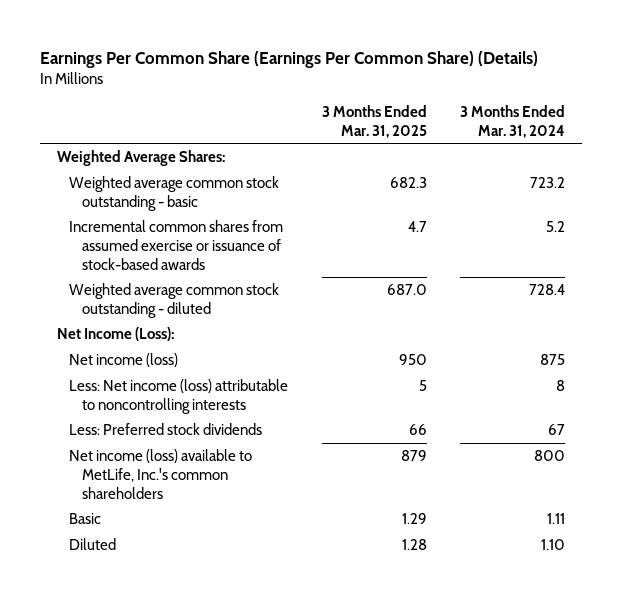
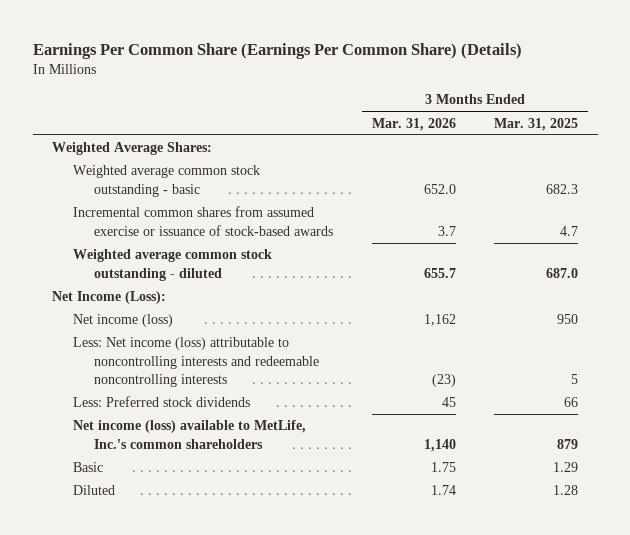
- | 3 Months Ended Mar. 31, 2025 | 3 Months Ended Mar. 31, 2024
+ | 3 Months Ended Mar. 31, 2026 | 3 Months Ended Mar. 31, 2025
- Less: Net income (loss) attributable to noncontrolling interests | 5 | 8
+ Less: Net income (loss) attributable to noncontrolling interests and redeemable noncontrolling interests | (23) | 5

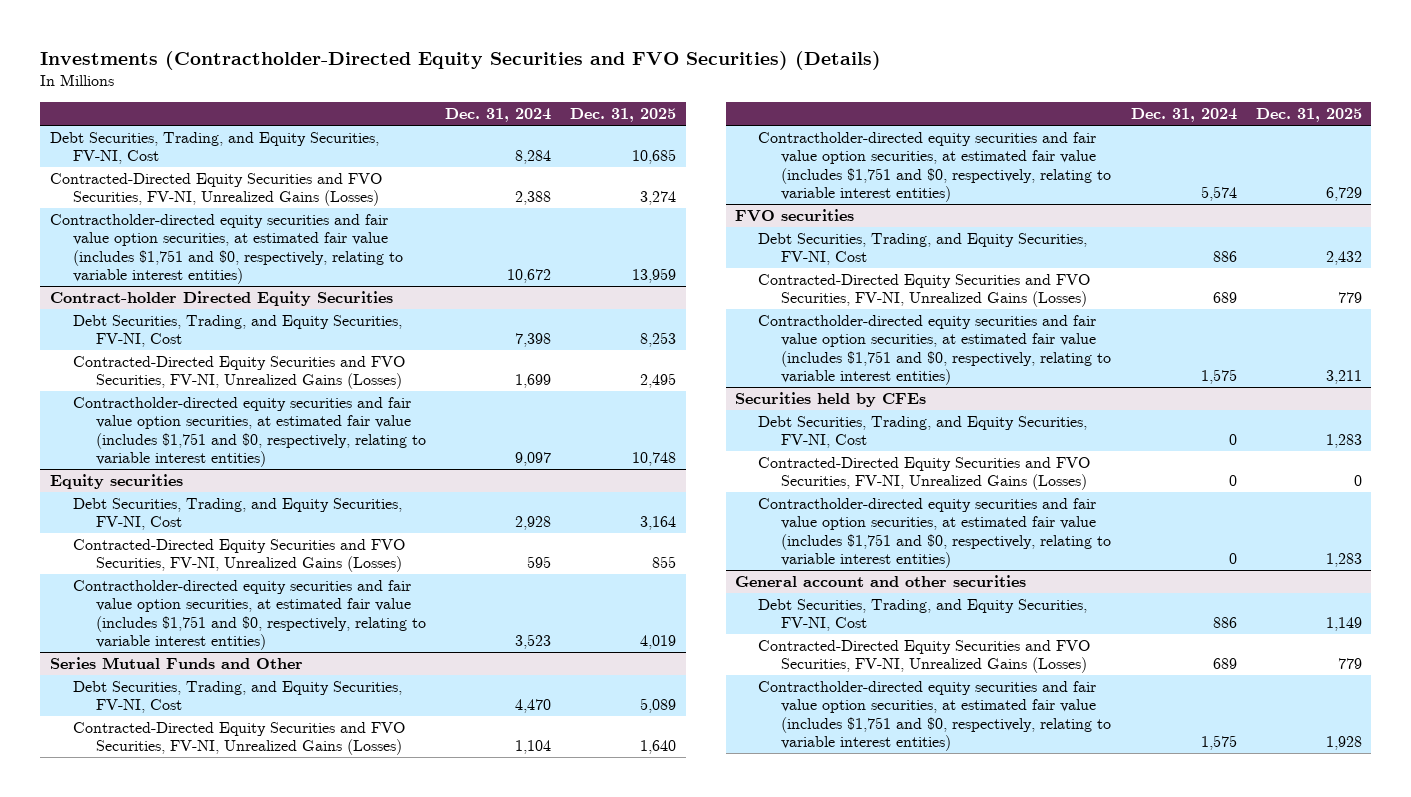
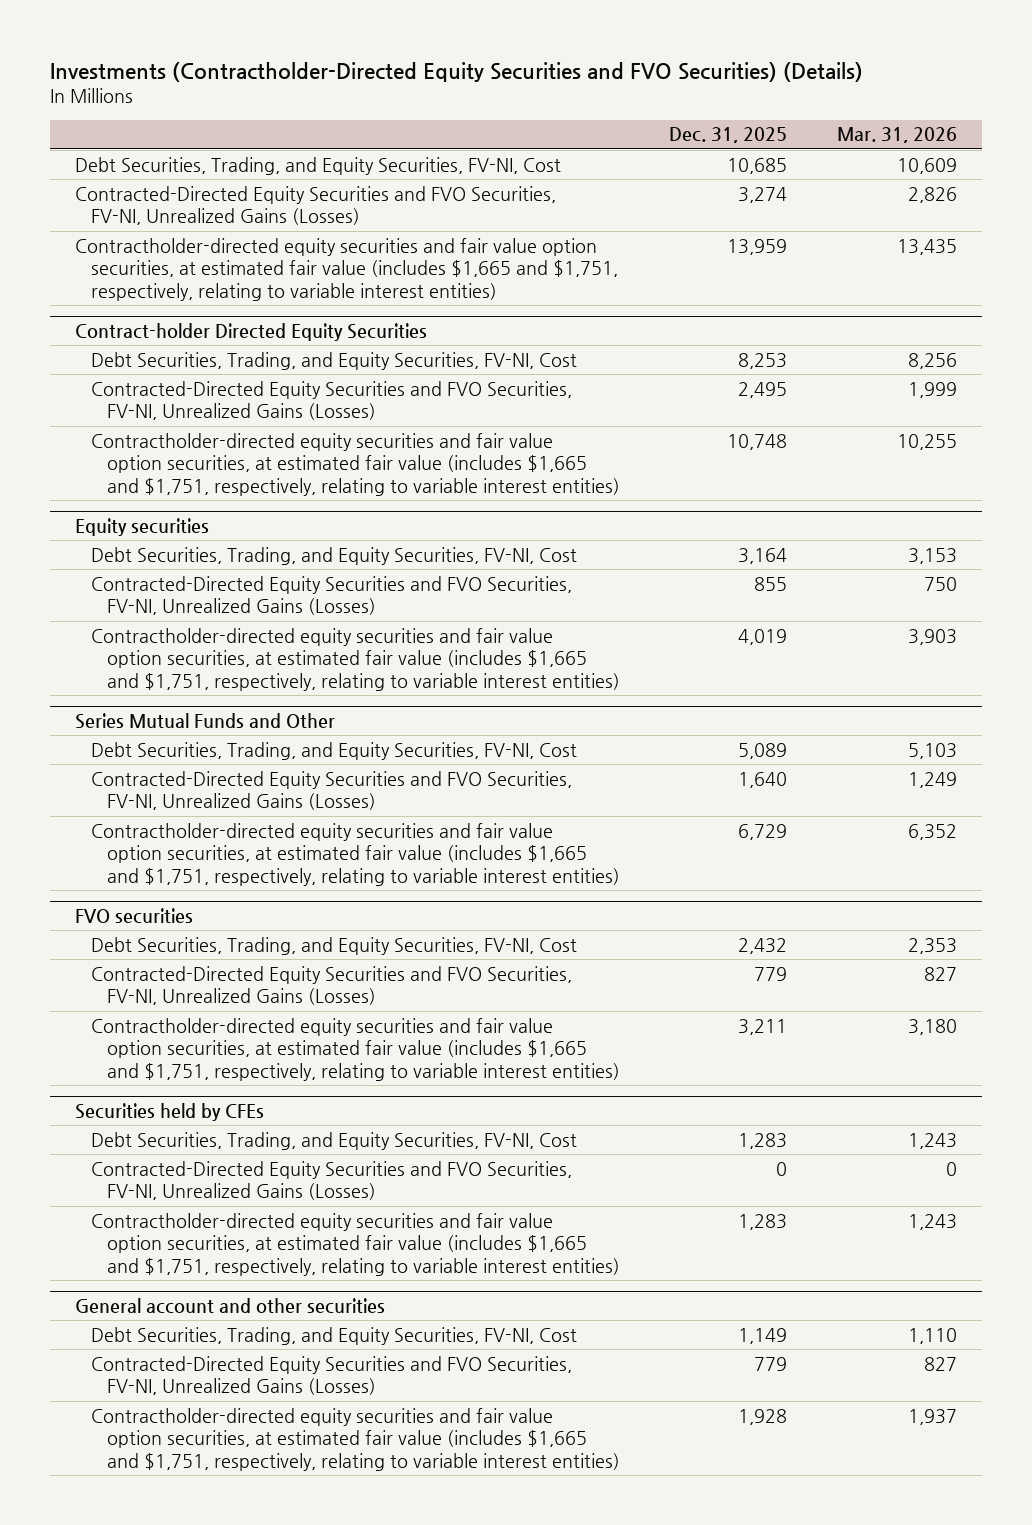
- | Dec. 31, 2024 | Dec. 31, 2025
+ | Dec. 31, 2025 | Mar. 31, 2026
- Contractholder-directed equity securities and fair value option securities, at estimated fair value (includes $1,751 and $0, respectively, relating to variable interest entities) | 10,672 | 13,959
+ Contractholder-directed equity securities and fair value option securities, at estimated fair value (includes $1,665 and $1,751, respectively, relating to variable interest entities) | 13,959 | 13,435
@ Contract-holder Directed Equity Securities
- Contractholder-directed equity securities and fair value option securities, at estimated fair value (includes $1,751 and $0, respectively, relating to variable interest entities) | 9,097 | 10,748
+ Contractholder-directed equity securities and fair value option securities, at estimated fair value (includes $1,665 and $1,751, respectively, relating to variable interest entities) | 10,748 | 10,255
@ Equity securities
- Contractholder-directed equity securities and fair value option securities, at estimated fair value (includes $1,751 and $0, respectively, relating to variable interest entities) | 3,523 | 4,019
+ Contractholder-directed equity securities and fair value option securities, at estimated fair value (includes $1,665 and $1,751, respectively, relating to variable interest entities) | 4,019 | 3,903
@ Series Mutual Funds and Other
- Contractholder-directed equity securities and fair value option securities, at estimated fair value (includes $1,751 and $0, respectively, relating to variable interest entities) | 5,574 | 6,729
+ Contractholder-directed equity securities and fair value option securities, at estimated fair value (includes $1,665 and $1,751, respectively, relating to variable interest entities) | 6,729 | 6,352
@ FVO securities
- Contractholder-directed equity securities and fair value option securities, at estimated fair value (includes $1,751 and $0, respectively, relating to variable interest entities) | 1,575 | 3,211
+ Contractholder-directed equity securities and fair value option securities, at estimated fair value (includes $1,665 and $1,751, respectively, relating to variable interest entities) | 3,211 | 3,180
@ Securities held by CFEs
- Contractholder-directed equity securities and fair value option securities, at estimated fair value (includes $1,751 and $0, respectively, relating to variable interest entities) | 0 | 1,283
+ Contractholder-directed equity securities and fair value option securities, at estimated fair value (includes $1,665 and $1,751, respectively, relating to variable interest entities) | 1,283 | 1,243
@ General account and other securities
- Contractholder-directed equity securities and fair value option securities, at estimated fair value (includes $1,751 and $0, respectively, relating to variable interest entities) | 1,575 | 1,928
+ Contractholder-directed equity securities and fair value option securities, at estimated fair value (includes $1,665 and $1,751, respectively, relating to variable interest entities) | 1,928 | 1,937

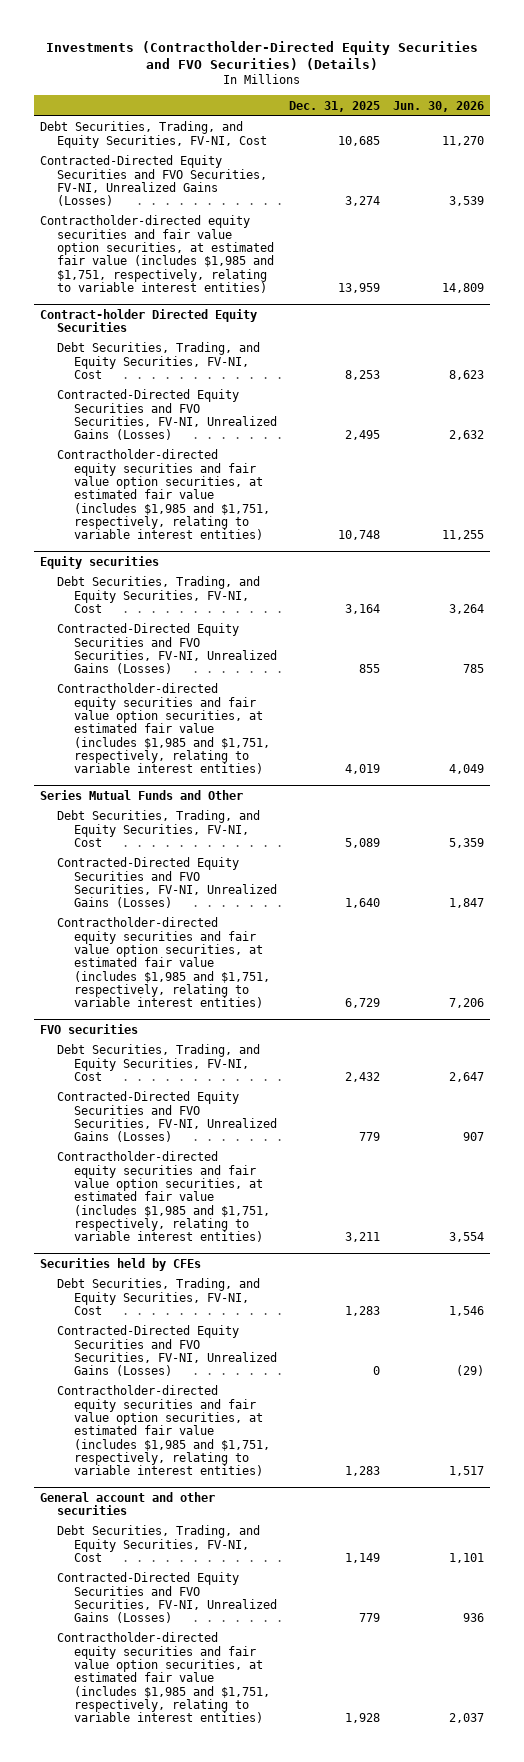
- | Dec. 31, 2025 | Mar. 31, 2026
+ | Dec. 31, 2025 | Jun. 30, 2026
- Contractholder-directed equity securities and fair value option securities, at estimated fair value (includes $1,665 and $1,751, respectively, relating to variable interest entities) | 13,959 | 13,435
+ Contractholder-directed equity securities and fair value option securities, at estimated fair value (includes $1,985 and $1,751, respectively, relating to variable interest entities) | 13,959 | 14,809
@ Contract-holder Directed Equity Securities
- Contractholder-directed equity securities and fair value option securities, at estimated fair value (includes $1,665 and $1,751, respectively, relating to variable interest entities) | 10,748 | 10,255
+ Contractholder-directed equity securities and fair value option securities, at estimated fair value (includes $1,985 and $1,751, respectively, relating to variable interest entities) | 10,748 | 11,255
@ Equity securities
- Contractholder-directed equity securities and fair value option securities, at estimated fair value (includes $1,665 and $1,751, respectively, relating to variable interest entities) | 4,019 | 3,903
+ Contractholder-directed equity securities and fair value option securities, at estimated fair value (includes $1,985 and $1,751, respectively, relating to variable interest entities) | 4,019 | 4,049
@ Series Mutual Funds and Other
- Contractholder-directed equity securities and fair value option securities, at estimated fair value (includes $1,665 and $1,751, respectively, relating to variable interest entities) | 6,729 | 6,352
+ Contractholder-directed equity securities and fair value option securities, at estimated fair value (includes $1,985 and $1,751, respectively, relating to variable interest entities) | 6,729 | 7,206
@ FVO securities
- Contractholder-directed equity securities and fair value option securities, at estimated fair value (includes $1,665 and $1,751, respectively, relating to variable interest entities) | 3,211 | 3,180
+ Contractholder-directed equity securities and fair value option securities, at estimated fair value (includes $1,985 and $1,751, respectively, relating to variable interest entities) | 3,211 | 3,554
@ Securities held by CFEs
- Contractholder-directed equity securities and fair value option securities, at estimated fair value (includes $1,665 and $1,751, respectively, relating to variable interest entities) | 1,283 | 1,243
+ Contractholder-directed equity securities and fair value option securities, at estimated fair value (includes $1,985 and $1,751, respectively, relating to variable interest entities) | 1,283 | 1,517
@ General account and other securities
- Contractholder-directed equity securities and fair value option securities, at estimated fair value (includes $1,665 and $1,751, respectively, relating to variable interest entities) | 1,928 | 1,937
+ Contractholder-directed equity securities and fair value option securities, at estimated fair value (includes $1,985 and $1,751, respectively, relating to variable interest entities) | 1,928 | 2,037

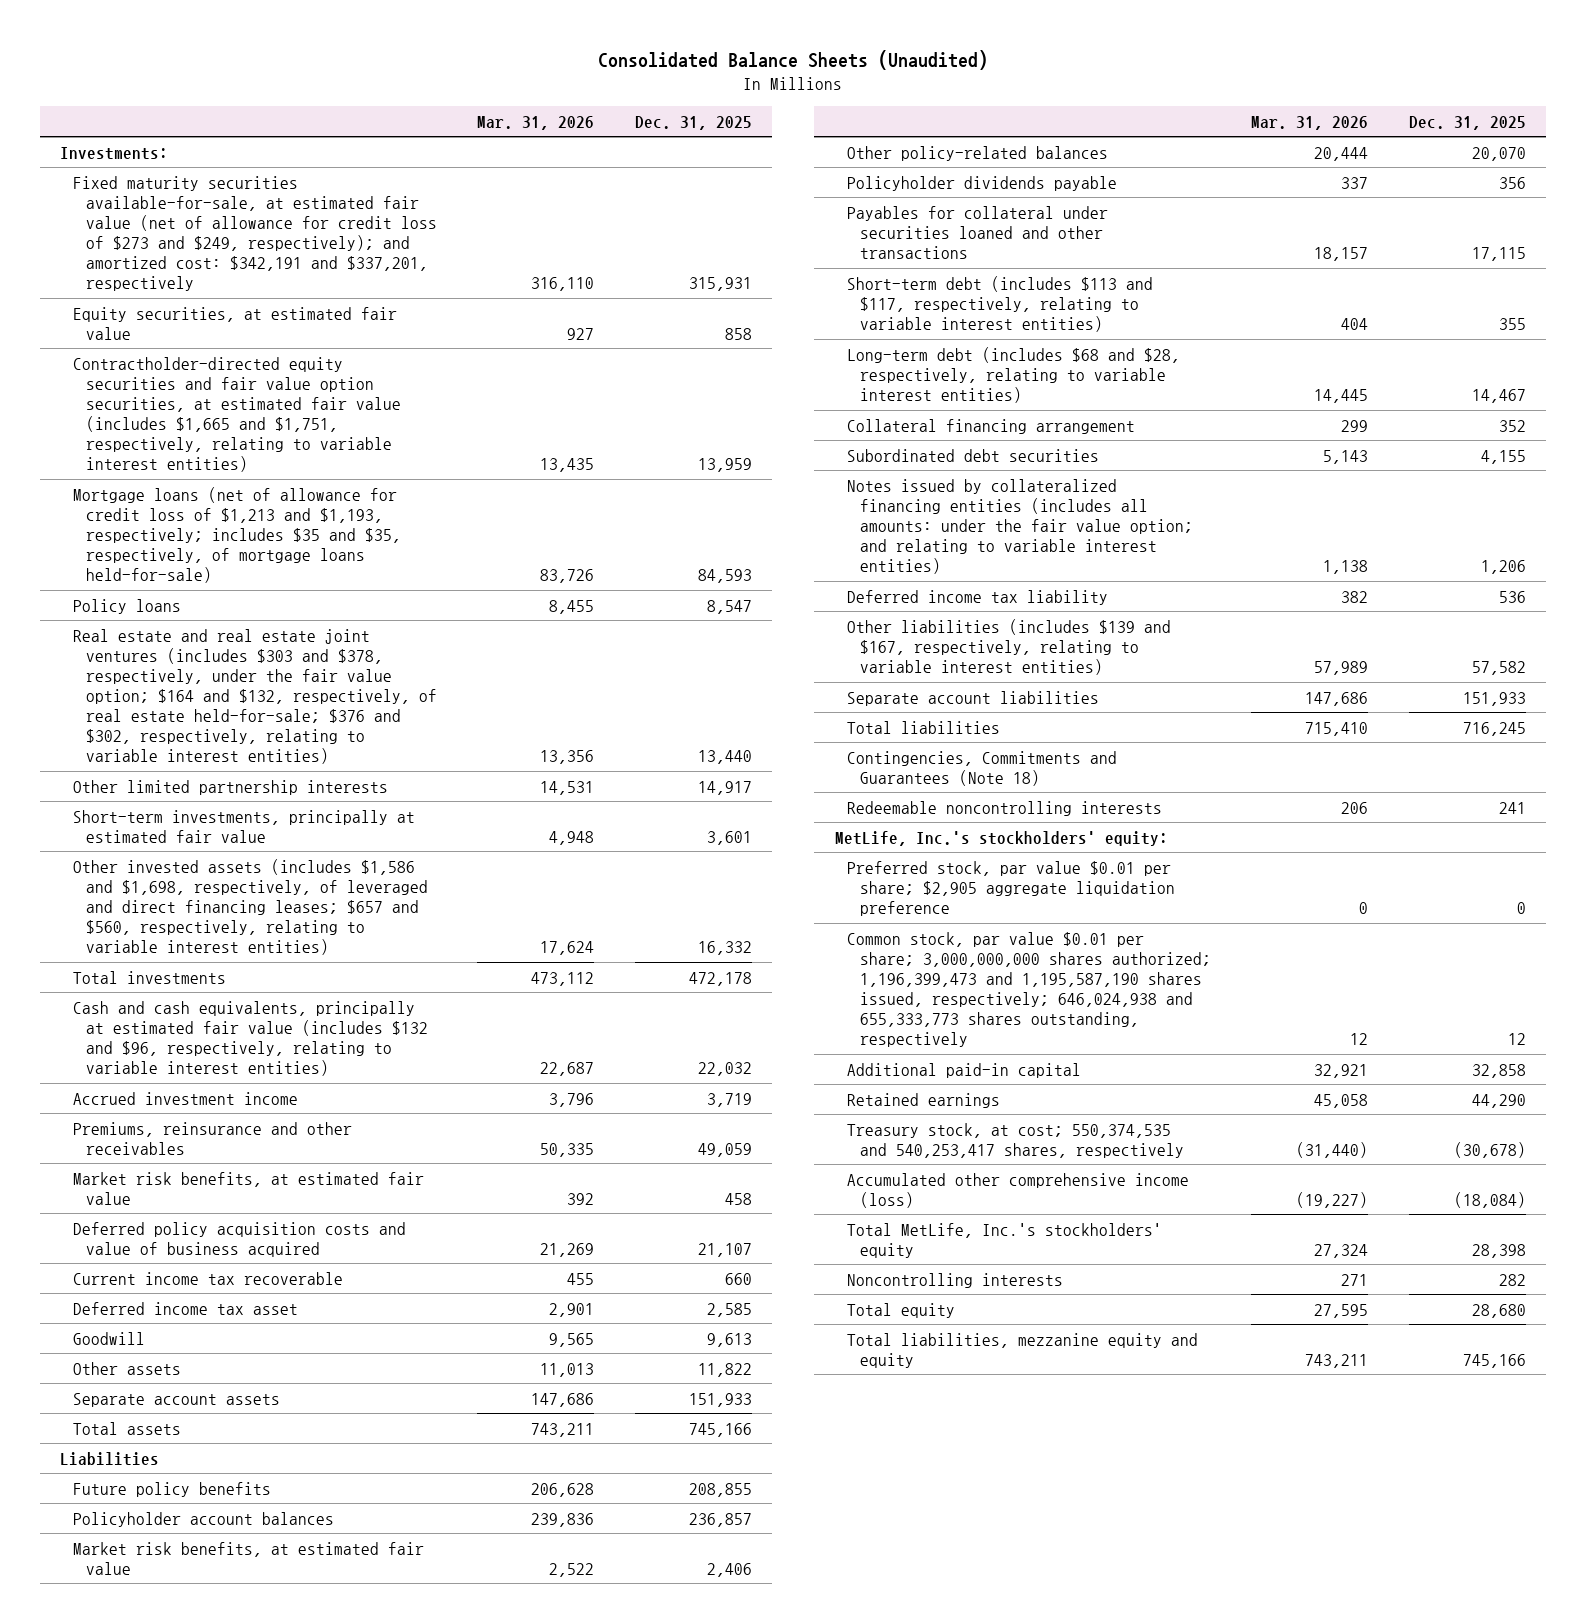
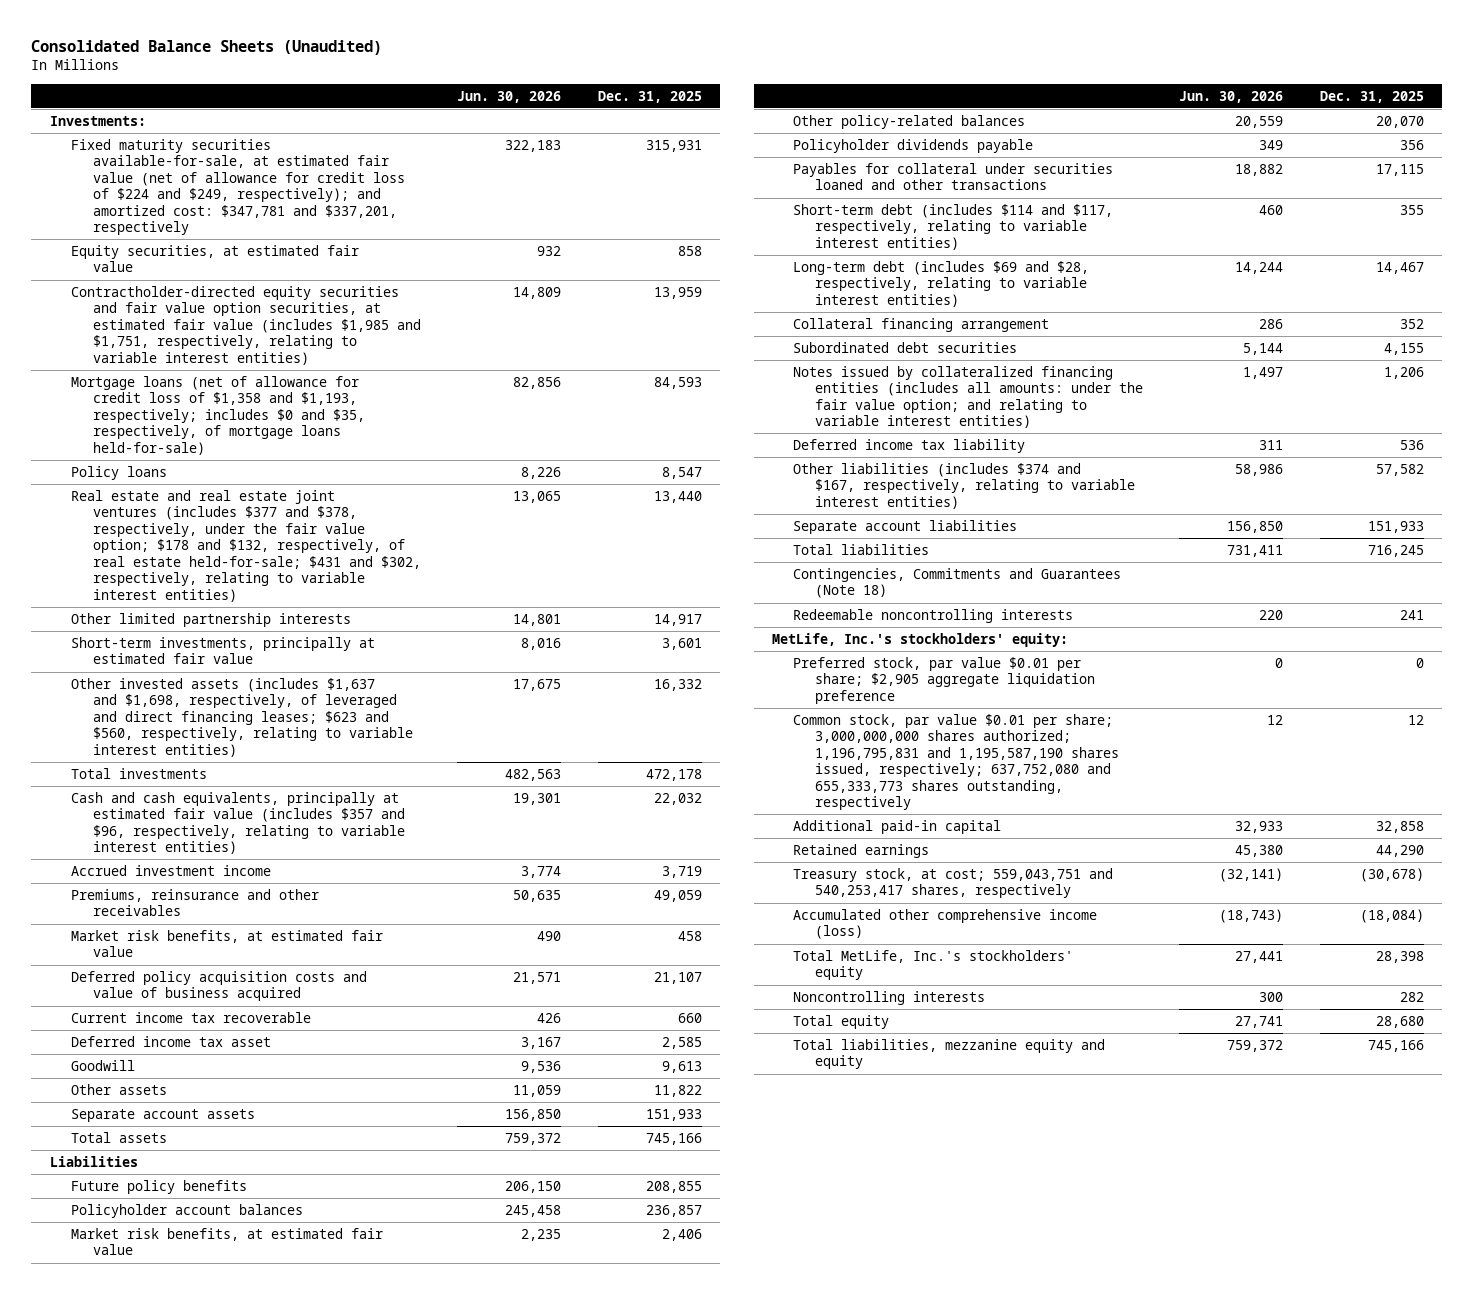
- | Mar. 31, 2026 | Dec. 31, 2025
+ | Jun. 30, 2026 | Dec. 31, 2025
- Fixed maturity securities available-for-sale, at estimated fair value (net of allowance for credit loss of $273 and $249, respectively); and amortized cost: $342,191 and $337,201, respectively | 316,110 | 315,931
+ Fixed maturity securities available-for-sale, at estimated fair value (net of allowance for credit loss of $224 and $249, respectively); and amortized cost: $347,781 and $337,201, respectively | 322,183 | 315,931
- Contractholder-directed equity securities and fair value option securities, at estimated fair value (includes $1,665 and $1,751, respectively, relating to variable interest entities) | 13,435 | 13,959
- Mortgage loans (net of allowance for credit loss of $1,213 and $1,193, respectively; includes $35 and $35, respectively, of mortgage loans held-for-sale) | 83,726 | 84,593
+ Contractholder-directed equity securities and fair value option securities, at estimated fair value (includes $1,985 and $1,751, respectively, relating to variable interest entities) | 14,809 | 13,959
+ Mortgage loans (net of allowance for credit loss of $1,358 and $1,193, respectively; includes $0 and $35, respectively, of mortgage loans held-for-sale) | 82,856 | 84,593
- Real estate and real estate joint ventures (includes $303 and $378, respectively, under the fair value option; $164 and $132, respectively, of real estate held-for-sale; $376 and $302, respectively, relating to variable interest entities) | 13,356 | 13,440
+ Real estate and real estate joint ventures (includes $377 and $378, respectively, under the fair value option; $178 and $132, respectively, of real estate held-for-sale; $431 and $302, respectively, relating to variable interest entities) | 13,065 | 13,440
- Other invested assets (includes $1,586 and $1,698, respectively, of leveraged and direct financing leases; $657 and $560, respectively, relating to variable interest entities) | 17,624 | 16,332
+ Other invested assets (includes $1,637 and $1,698, respectively, of leveraged and direct financing leases; $623 and $560, respectively, relating to variable interest entities) | 17,675 | 16,332
- Cash and cash equivalents, principally at estimated fair value (includes $132 and $96, respectively, relating to variable interest entities) | 22,687 | 22,032
+ Cash and cash equivalents, principally at estimated fair value (includes $357 and $96, respectively, relating to variable interest entities) | 19,301 | 22,032
- Short-term debt (includes $113 and $117, respectively, relating to variable interest entities) | 404 | 355
- Long-term debt (includes $68 and $28, respectively, relating to variable interest entities) | 14,445 | 14,467
+ Short-term debt (includes $114 and $117, respectively, relating to variable interest entities) | 460 | 355
+ Long-term debt (includes $69 and $28, respectively, relating to variable interest entities) | 14,244 | 14,467
- Other liabilities (includes $139 and $167, respectively, relating to variable interest entities) | 57,989 | 57,582
+ Other liabilities (includes $374 and $167, respectively, relating to variable interest entities) | 58,986 | 57,582
- Common stock, par value $0.01 per share; 3,000,000,000 shares authorized; 1,196,399,473 and 1,195,587,190 shares issued, respectively; 646,024,938 and 655,333,773 shares outstanding, respectively | 12 | 12
+ Common stock, par value $0.01 per share; 3,000,000,000 shares authorized; 1,196,795,831 and 1,195,587,190 shares issued, respectively; 637,752,080 and 655,333,773 shares outstanding, respectively | 12 | 12
- Treasury stock, at cost; 550,374,535 and 540,253,417 shares, respectively | (31,440) | (30,678)
+ Treasury stock, at cost; 559,043,751 and 540,253,417 shares, respectively | (32,141) | (30,678)

